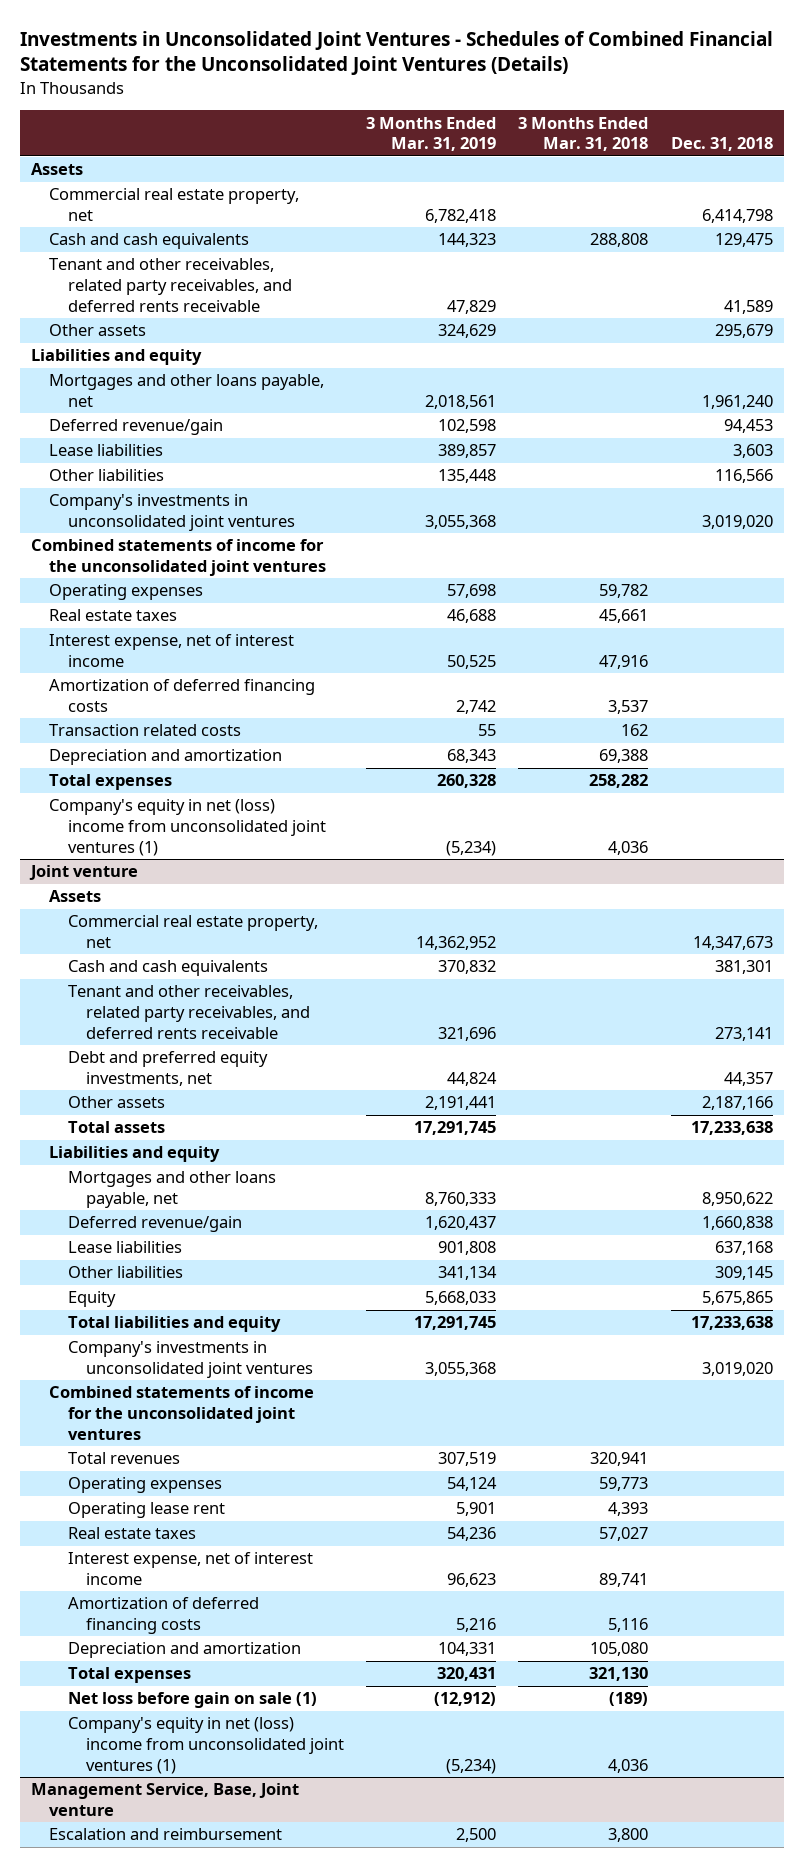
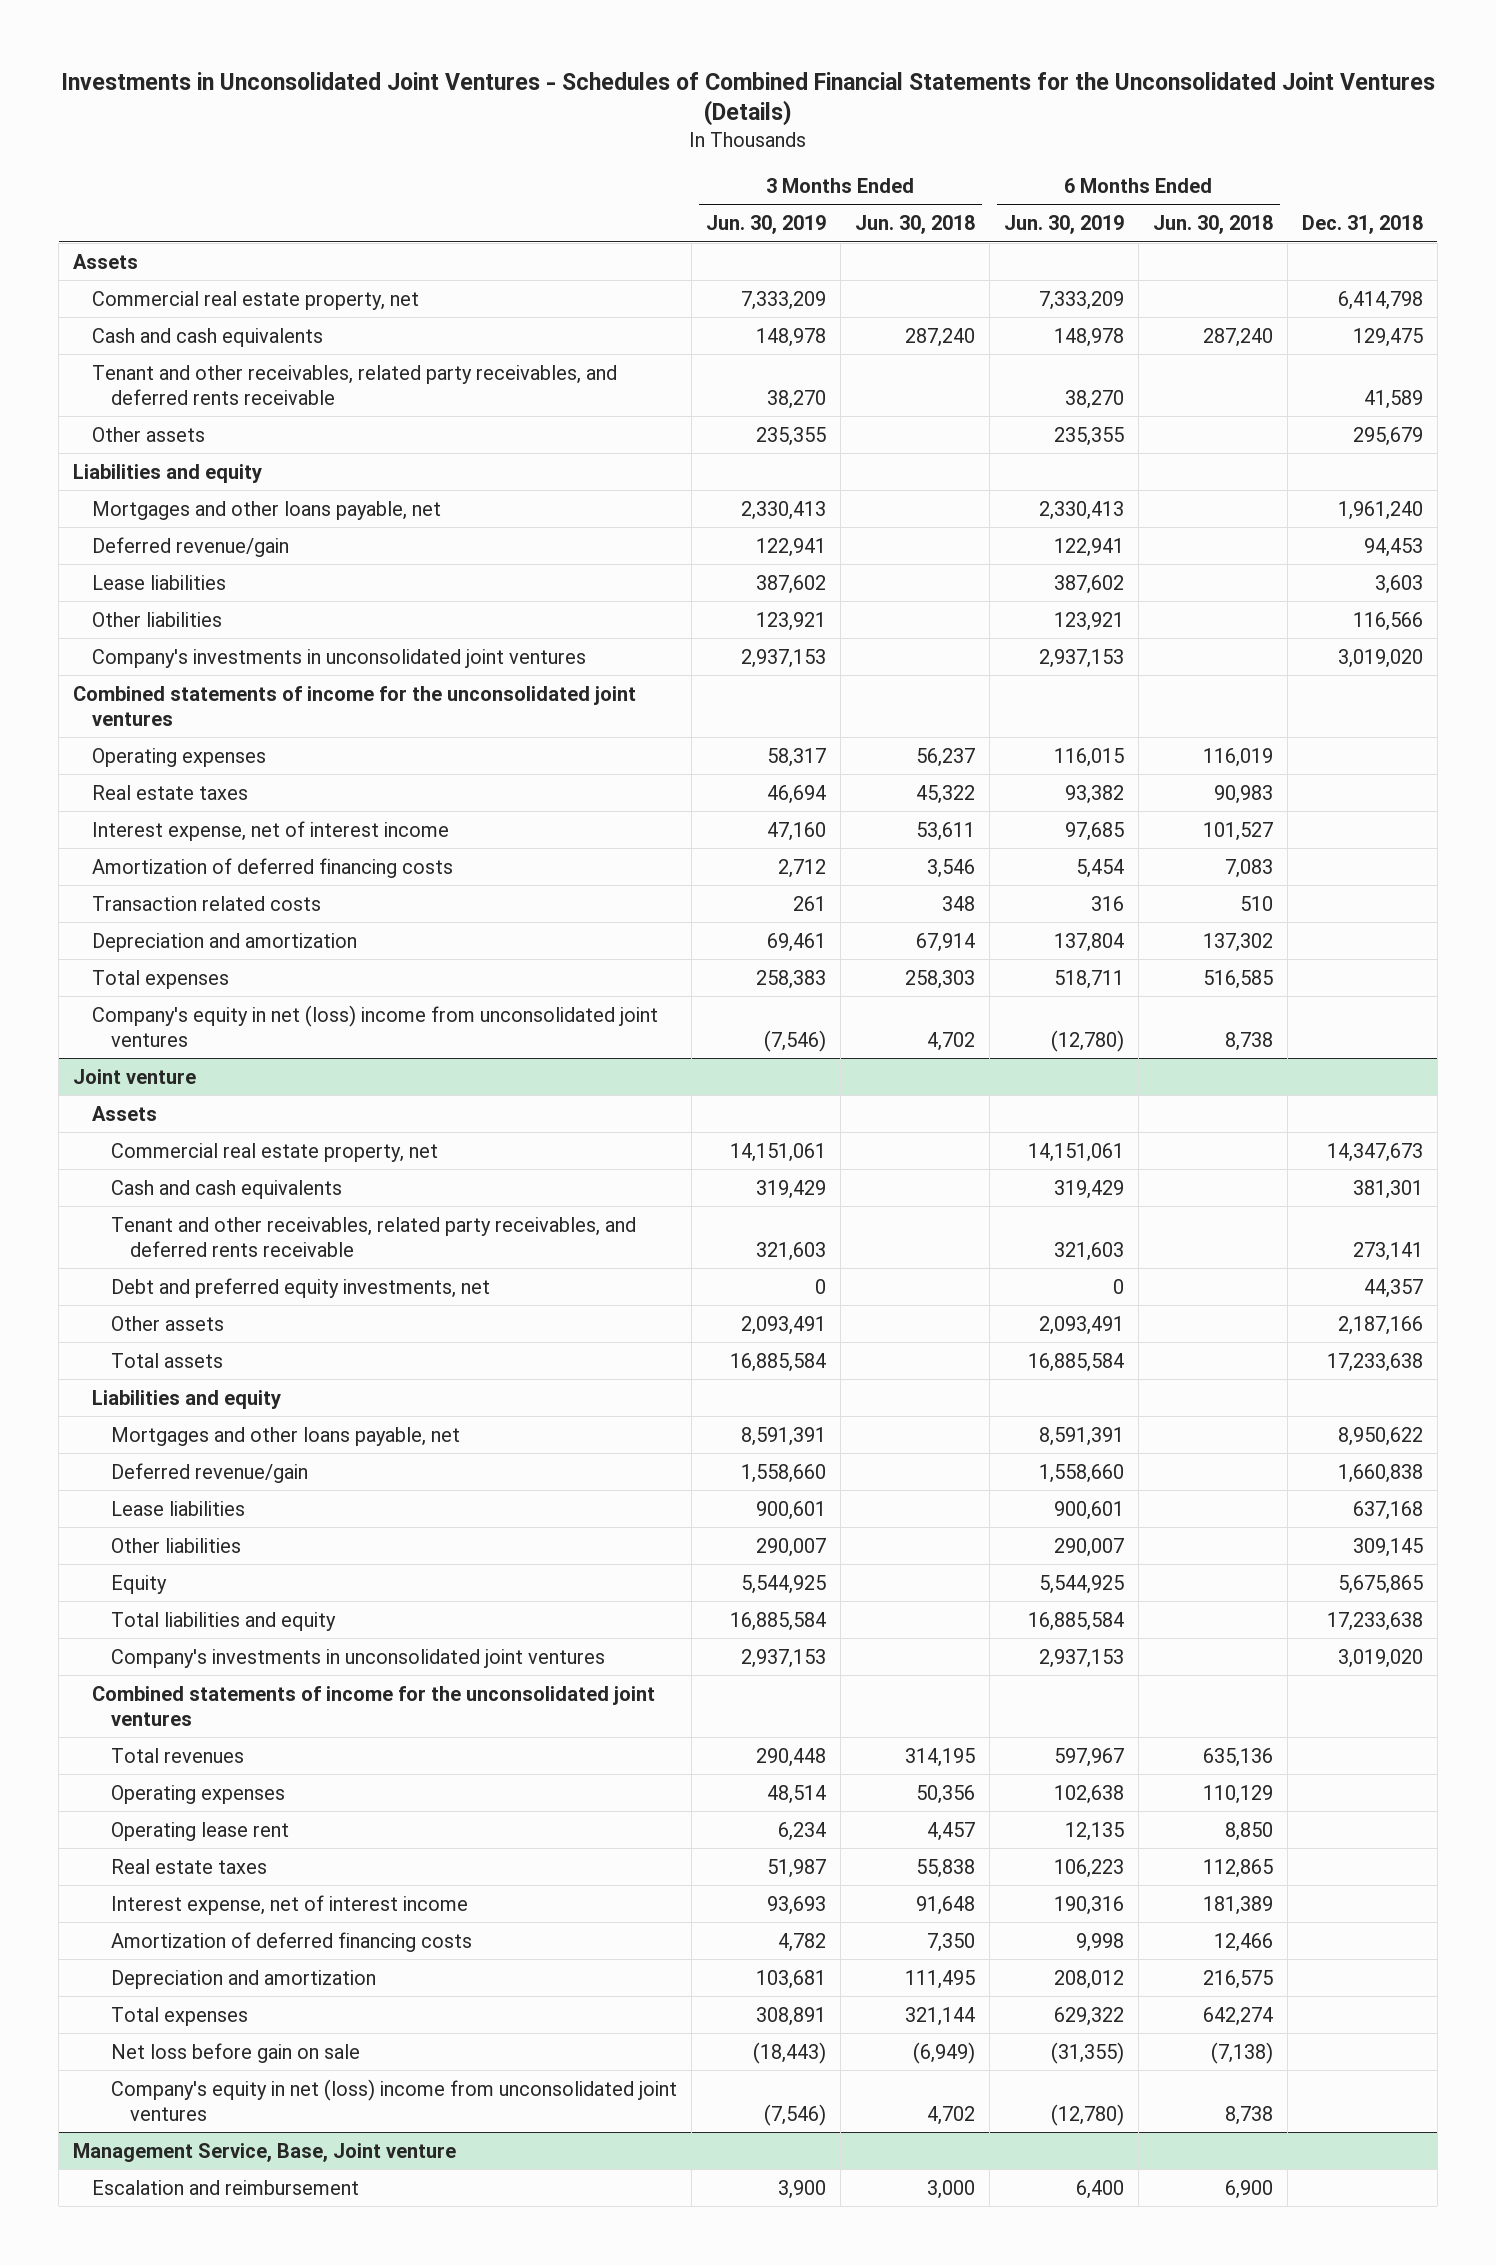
- | 3 Months Ended Mar. 31, 2019 | 3 Months Ended Mar. 31, 2018 | Dec. 31, 2018
+ | 3 Months Ended Jun. 30, 2019 | 3 Months Ended Jun. 30, 2018 | 6 Months Ended Jun. 30, 2019 | 6 Months Ended Jun. 30, 2018 | Dec. 31, 2018
- Company's equity in net (loss) income from unconsolidated joint ventures (1) | (5,234) | 4,036 |
+ Company's equity in net (loss) income from unconsolidated joint ventures | (7,546) | 4,702 | (12,780) | 8,738 |
@ Joint venture
- Net loss before gain on sale (1) | (12,912) | (189) |
- Company's equity in net (loss) income from unconsolidated joint ventures (1) | (5,234) | 4,036 |
+ Net loss before gain on sale | (18,443) | (6,949) | (31,355) | (7,138) |
+ Company's equity in net (loss) income from unconsolidated joint ventures | (7,546) | 4,702 | (12,780) | 8,738 |

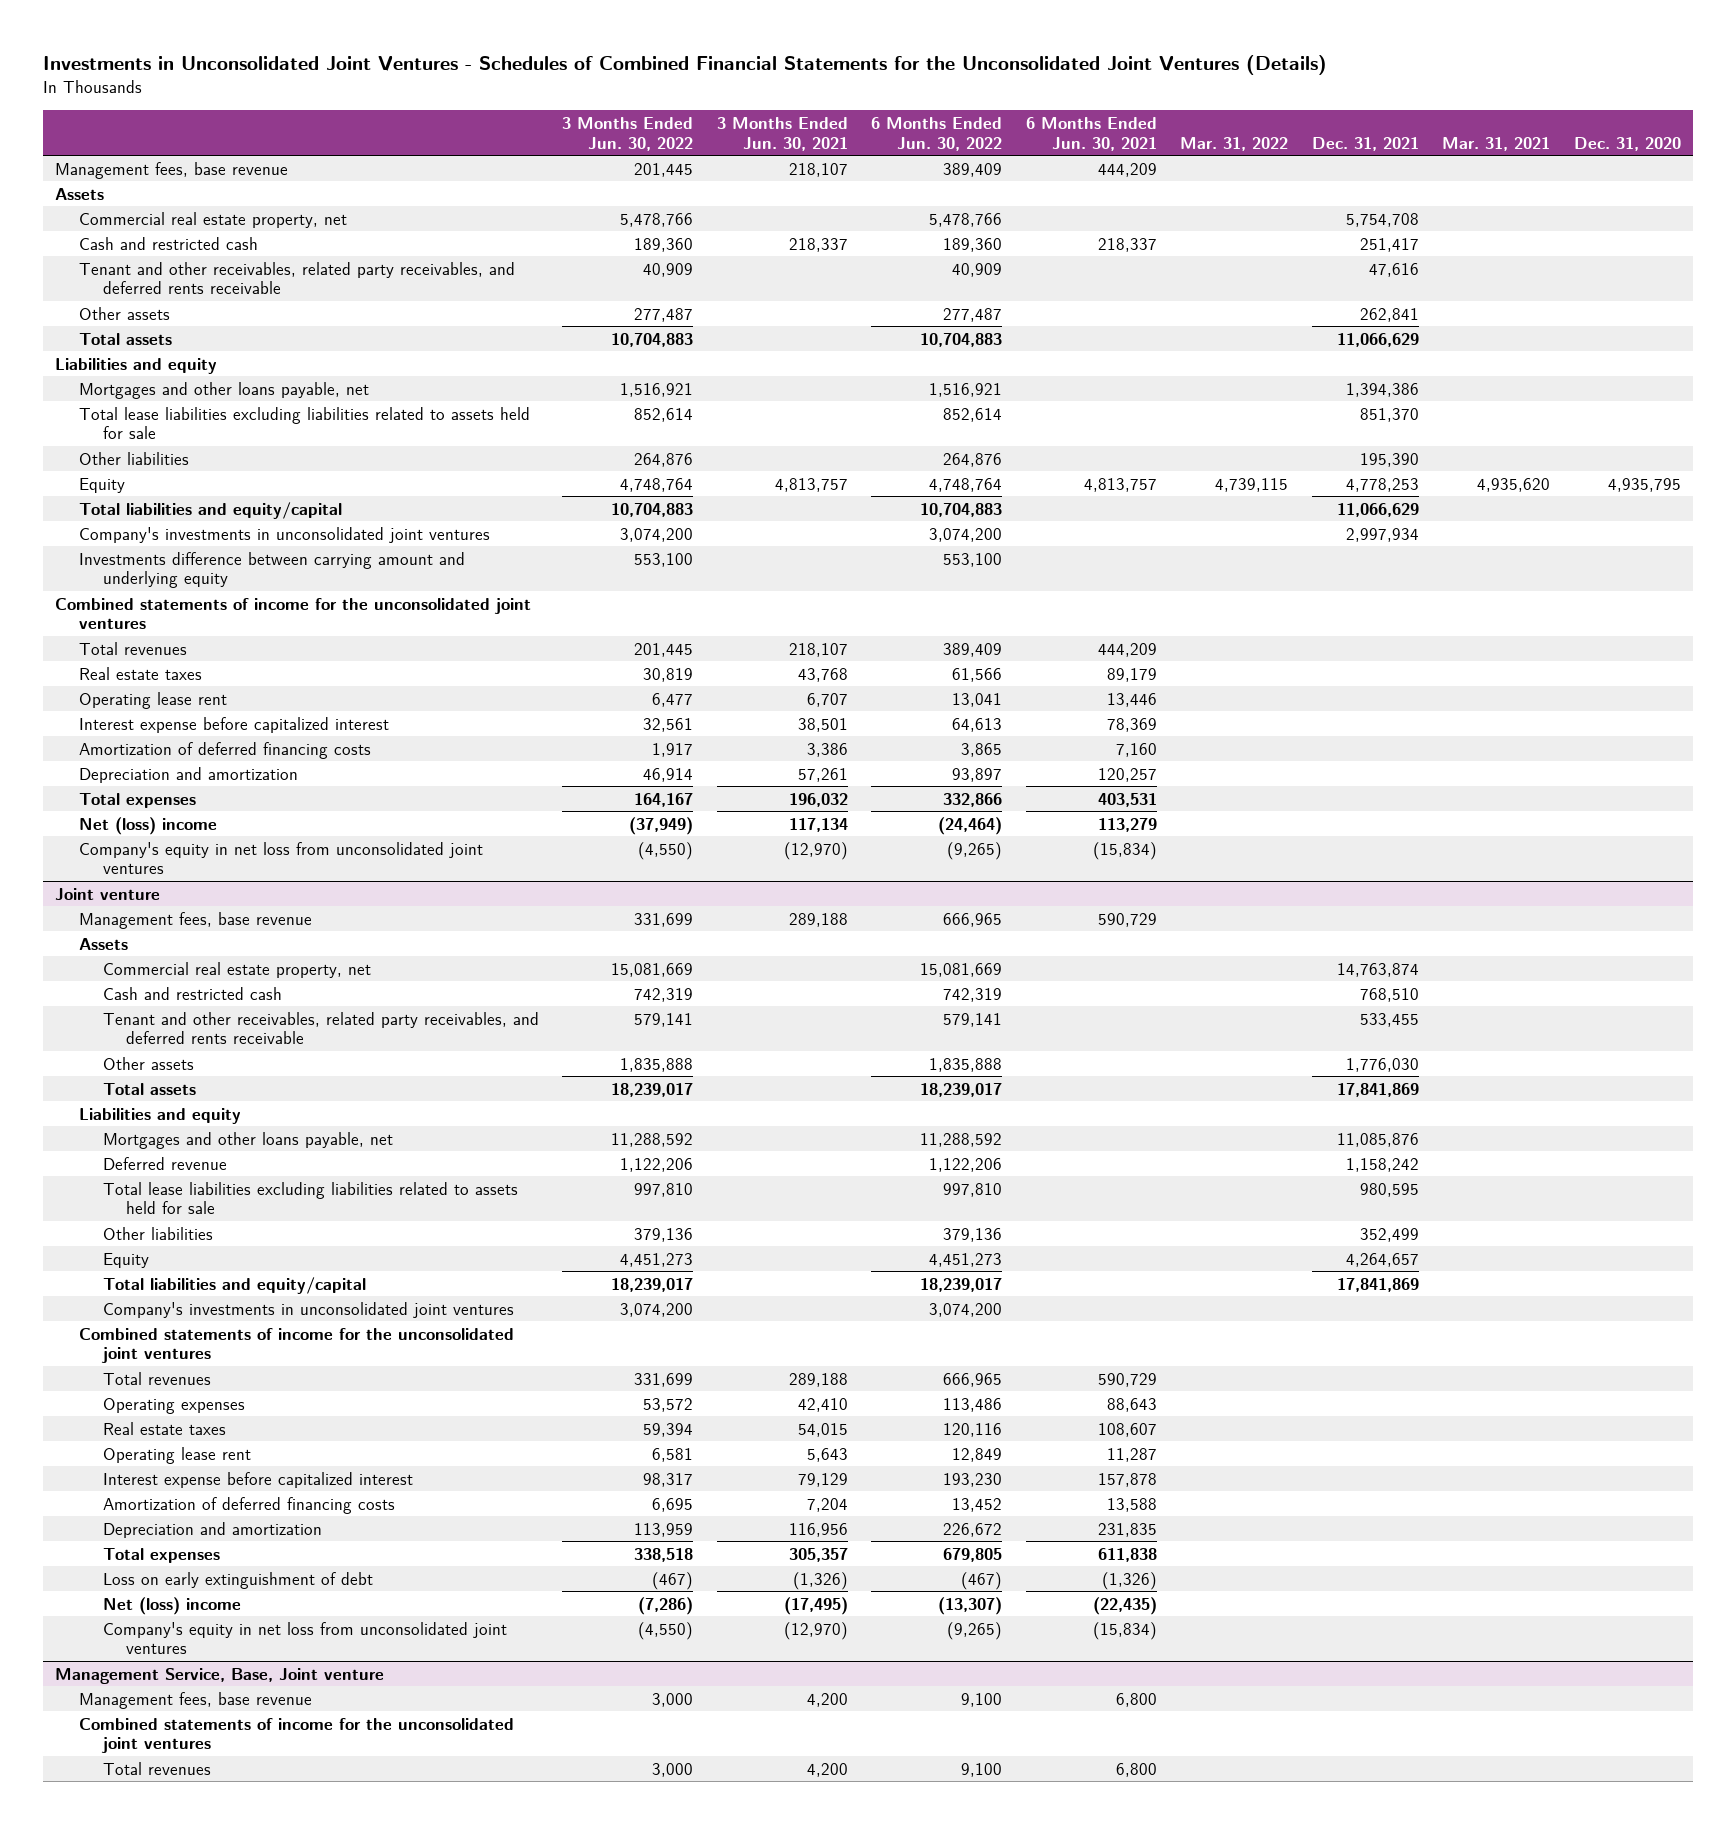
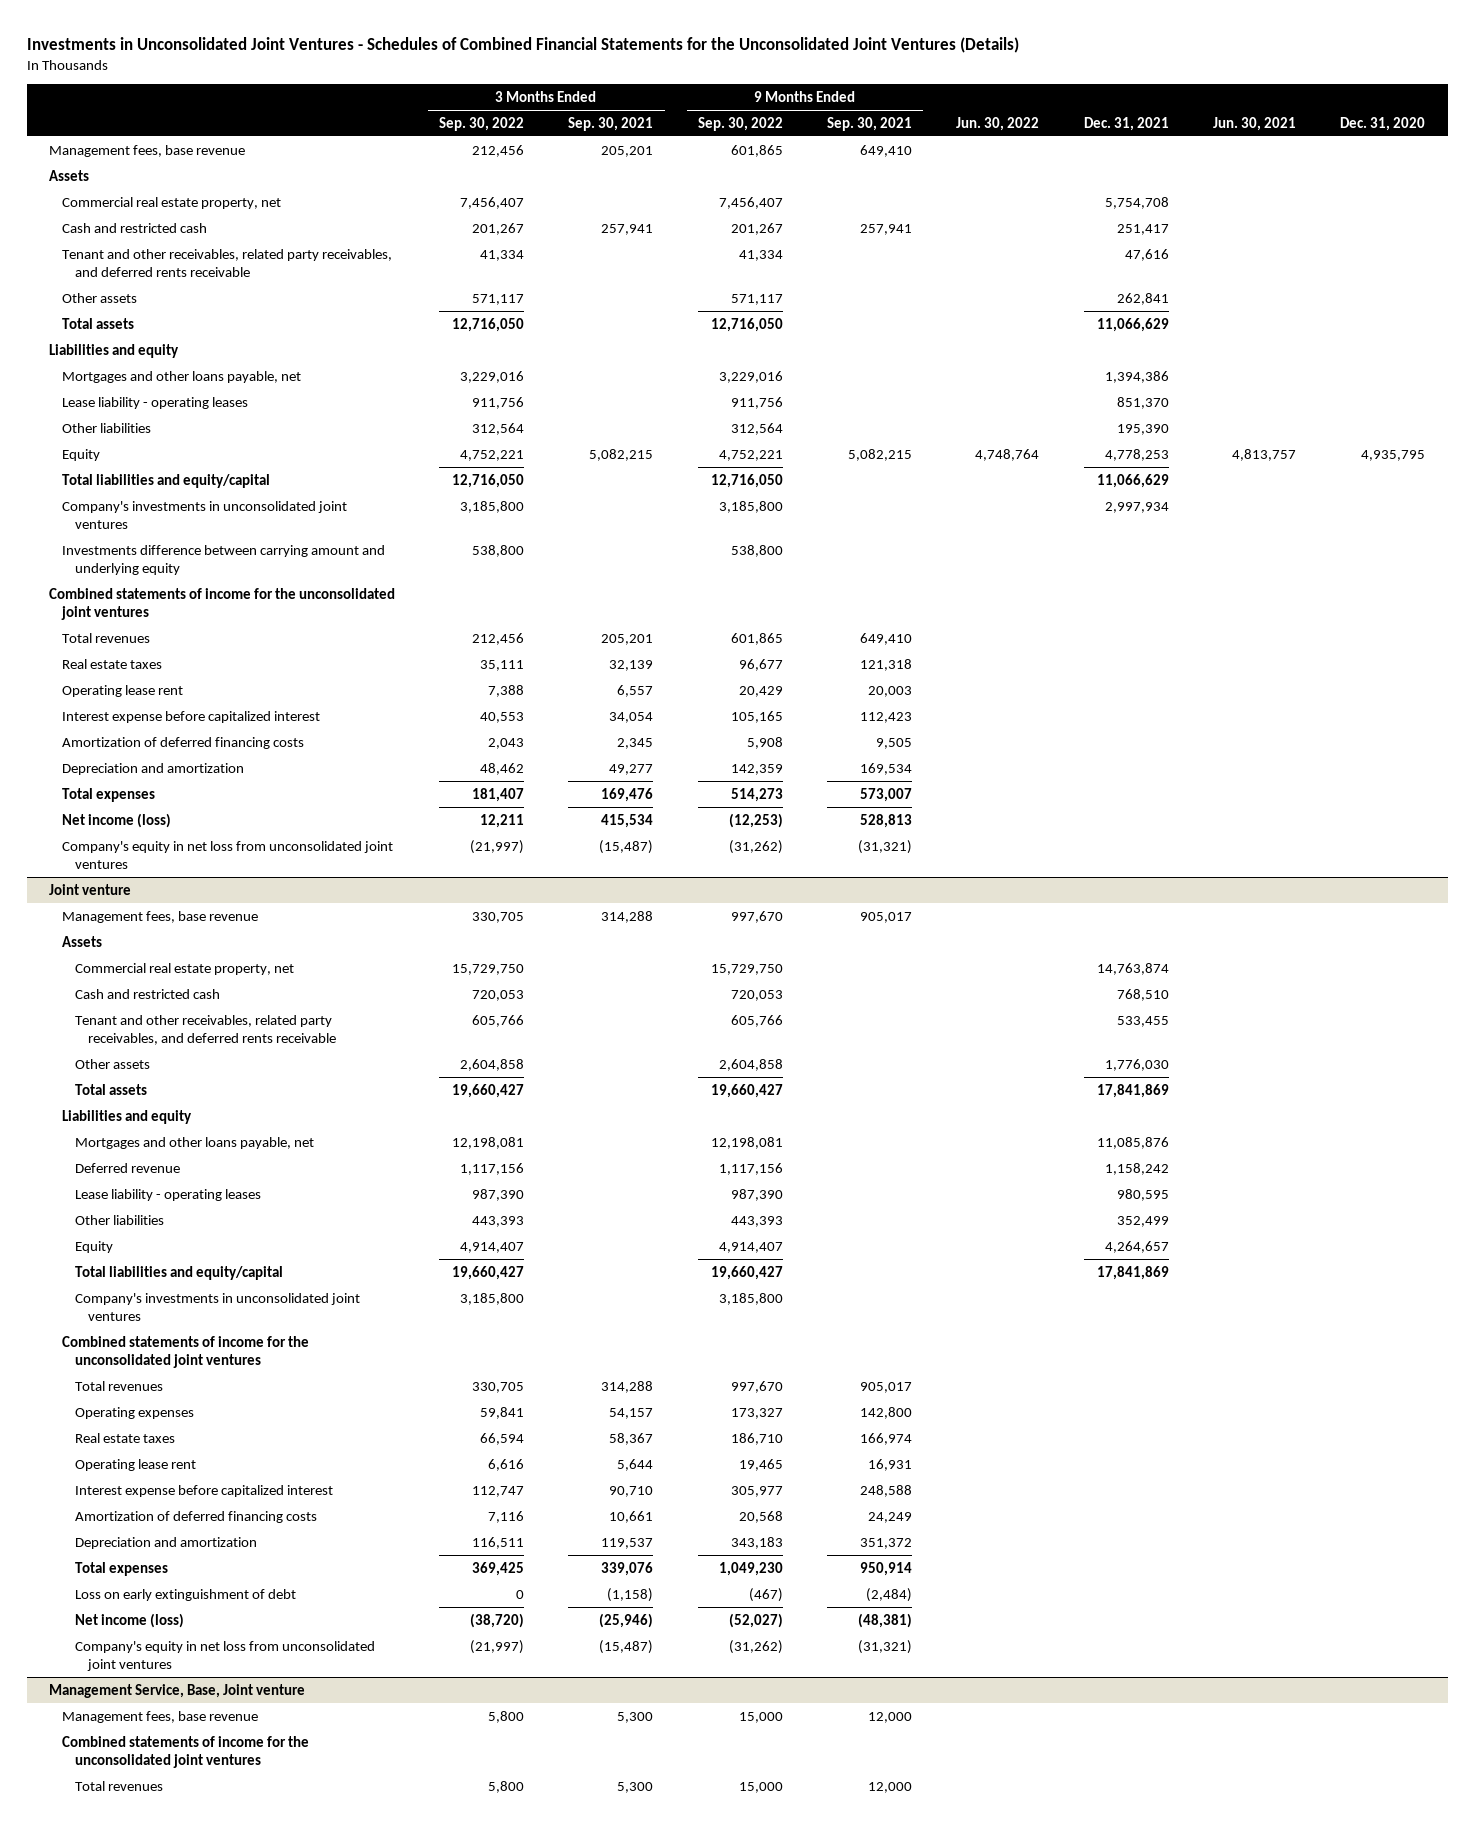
- | 3 Months Ended Jun. 30, 2022 | 3 Months Ended Jun. 30, 2021 | 6 Months Ended Jun. 30, 2022 | 6 Months Ended Jun. 30, 2021 | Mar. 31, 2022 | Dec. 31, 2021 | Mar. 31, 2021 | Dec. 31, 2020
+ | 3 Months Ended Sep. 30, 2022 | 3 Months Ended Sep. 30, 2021 | 9 Months Ended Sep. 30, 2022 | 9 Months Ended Sep. 30, 2021 | Jun. 30, 2022 | Dec. 31, 2021 | Jun. 30, 2021 | Dec. 31, 2020
- Total lease liabilities excluding liabilities related to assets held for sale | 852,614 | | 852,614 | | | 851,370 | |
+ Lease liability - operating leases | 911,756 | | 911,756 | | | 851,370 | |
- Net (loss) income | (37,949) | 117,134 | (24,464) | 113,279 | | | |
+ Net income (loss) | 12,211 | 415,534 | (12,253) | 528,813 | | | |
@ Joint venture
- Total lease liabilities excluding liabilities related to assets held for sale | 997,810 | | 997,810 | | | 980,595 | |
+ Lease liability - operating leases | 987,390 | | 987,390 | | | 980,595 | |
- Net (loss) income | (7,286) | (17,495) | (13,307) | (22,435) | | | |
+ Net income (loss) | (38,720) | (25,946) | (52,027) | (48,381) | | | |

